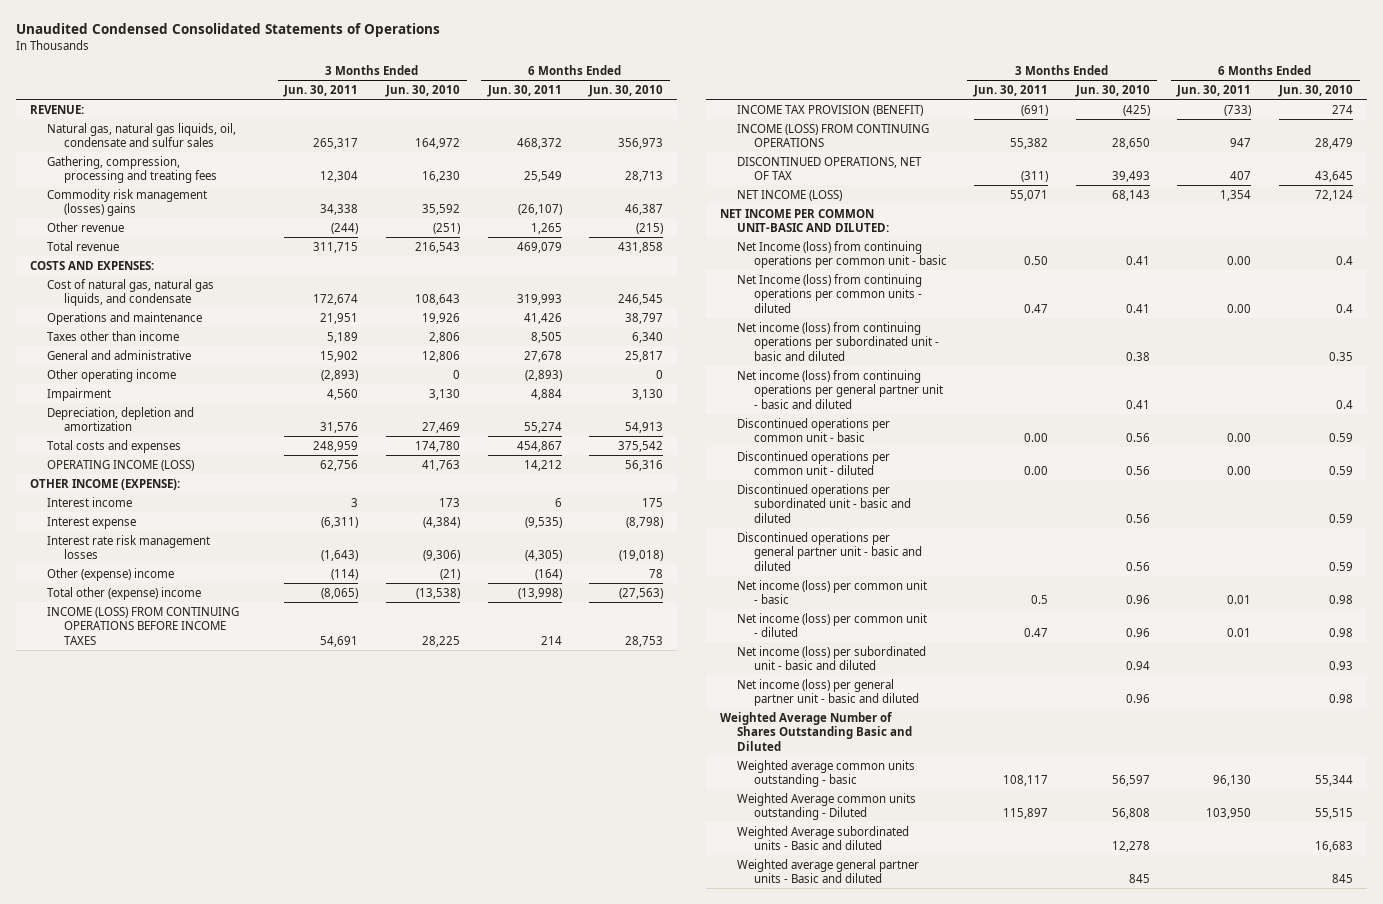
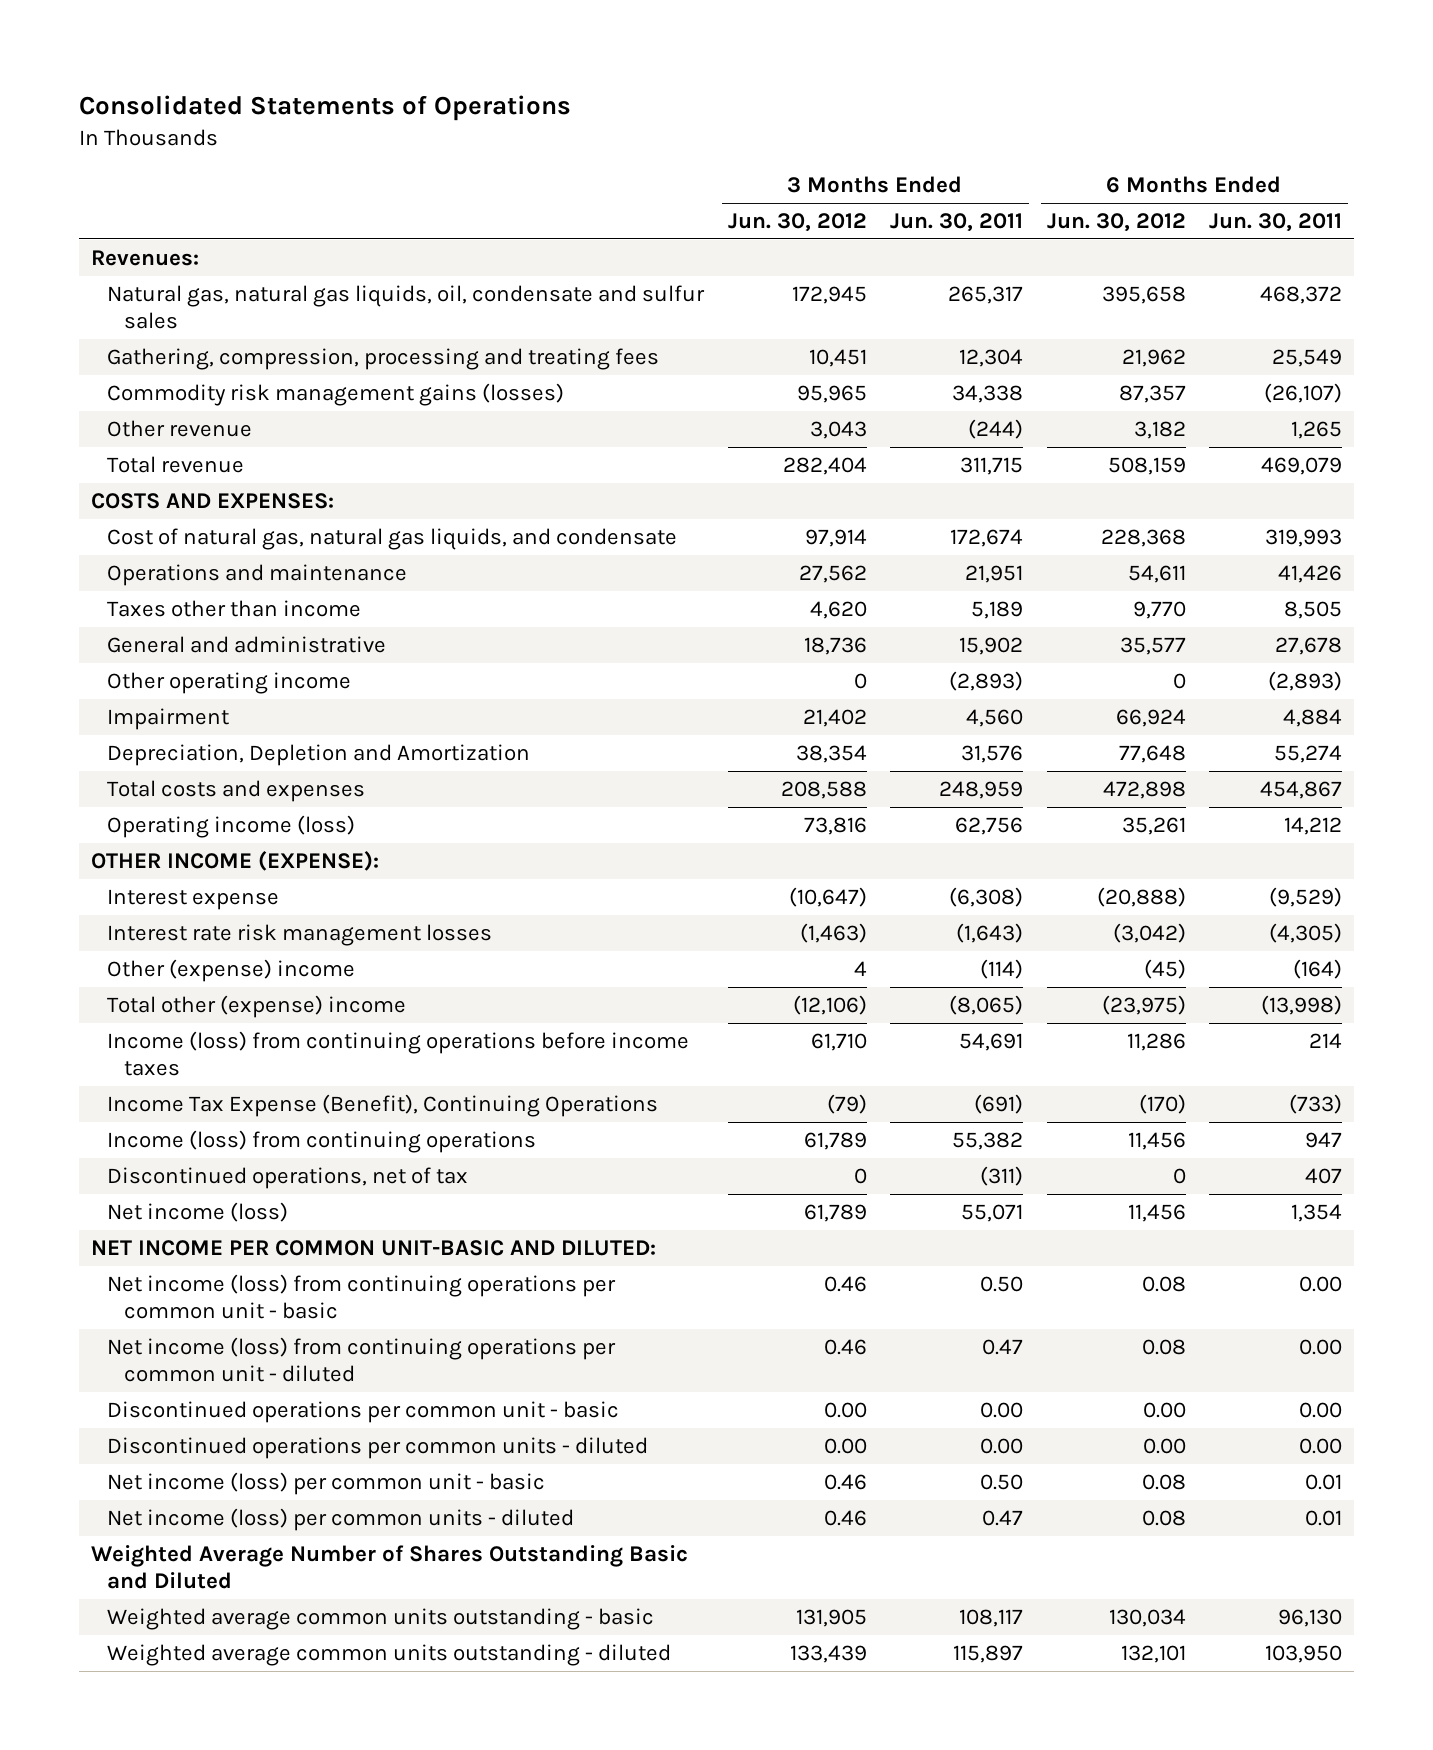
- Unaudited Condensed Consolidated Statements of Operations
+ Consolidated Statements of Operations
- | 3 Months Ended Jun. 30, 2011 | 3 Months Ended Jun. 30, 2010 | 6 Months Ended Jun. 30, 2011 | 6 Months Ended Jun. 30, 2010
+ | 3 Months Ended Jun. 30, 2012 | 3 Months Ended Jun. 30, 2011 | 6 Months Ended Jun. 30, 2012 | 6 Months Ended Jun. 30, 2011
- REVENUE:
+ Revenues:
- Commodity risk management (losses) gains | 34,338 | 35,592 | (26,107) | 46,387
+ Commodity risk management gains (losses) | 95,965 | 34,338 | 87,357 | (26,107)
- Depreciation, depletion and amortization | 31,576 | 27,469 | 55,274 | 54,913
+ Depreciation, Depletion and Amortization | 38,354 | 31,576 | 77,648 | 55,274
- OPERATING INCOME (LOSS) | 62,756 | 41,763 | 14,212 | 56,316
+ Operating income (loss) | 73,816 | 62,756 | 35,261 | 14,212
- Interest income | 3 | 173 | 6 | 175
- Interest expense | (6,311) | (4,384) | (9,535) | (8,798)
+ Interest expense | (10,647) | (6,308) | (20,888) | (9,529)
- INCOME (LOSS) FROM CONTINUING OPERATIONS BEFORE INCOME TAXES | 54,691 | 28,225 | 214 | 28,753
- INCOME TAX PROVISION (BENEFIT) | (691) | (425) | (733) | 274
- INCOME (LOSS) FROM CONTINUING OPERATIONS | 55,382 | 28,650 | 947 | 28,479
- DISCONTINUED OPERATIONS, NET OF TAX | (311) | 39,493 | 407 | 43,645
- NET INCOME (LOSS) | 55,071 | 68,143 | 1,354 | 72,124
+ Income (loss) from continuing operations before income taxes | 61,710 | 54,691 | 11,286 | 214
+ Income Tax Expense (Benefit), Continuing Operations | (79) | (691) | (170) | (733)
+ Income (loss) from continuing operations | 61,789 | 55,382 | 11,456 | 947
+ Discontinued operations, net of tax | 0 | (311) | 0 | 407
+ Net income (loss) | 61,789 | 55,071 | 11,456 | 1,354
- Net Income (loss) from continuing operations per common unit - basic | 0.50 | 0.41 | 0.00 | 0.4
- Net Income (loss) from continuing operations per common units - diluted | 0.47 | 0.41 | 0.00 | 0.4
- Net income (loss) from continuing operations per subordinated unit - basic and diluted | | 0.38 | | 0.35
- Net income (loss) from continuing operations per general partner unit - basic and diluted | | 0.41 | | 0.4
+ Net income (loss) from continuing operations per common unit - basic | 0.46 | 0.50 | 0.08 | 0.00
+ Net income (loss) from continuing operations per common unit - diluted | 0.46 | 0.47 | 0.08 | 0.00
- Discontinued operations per common unit - diluted | 0.00 | 0.56 | 0.00 | 0.59
- Discontinued operations per subordinated unit - basic and diluted | | 0.56 | | 0.59
- Discontinued operations per general partner unit - basic and diluted | | 0.56 | | 0.59
- Net income (loss) per common unit - basic | 0.5 | 0.96 | 0.01 | 0.98
- Net income (loss) per common unit - diluted | 0.47 | 0.96 | 0.01 | 0.98
- Net income (loss) per subordinated unit - basic and diluted | | 0.94 | | 0.93
- Net income (loss) per general partner unit - basic and diluted | | 0.96 | | 0.98
+ Discontinued operations per common units - diluted | 0.00 | 0.00 | 0.00 | 0.00
+ Net income (loss) per common unit - basic | 0.46 | 0.50 | 0.08 | 0.01
+ Net income (loss) per common units - diluted | 0.46 | 0.47 | 0.08 | 0.01
- Weighted Average common units outstanding - Diluted | 115,897 | 56,808 | 103,950 | 55,515
- Weighted Average subordinated units - Basic and diluted | | 12,278 | | 16,683
- Weighted average general partner units - Basic and diluted | | 845 | | 845
+ Weighted average common units outstanding - diluted | 133,439 | 115,897 | 132,101 | 103,950

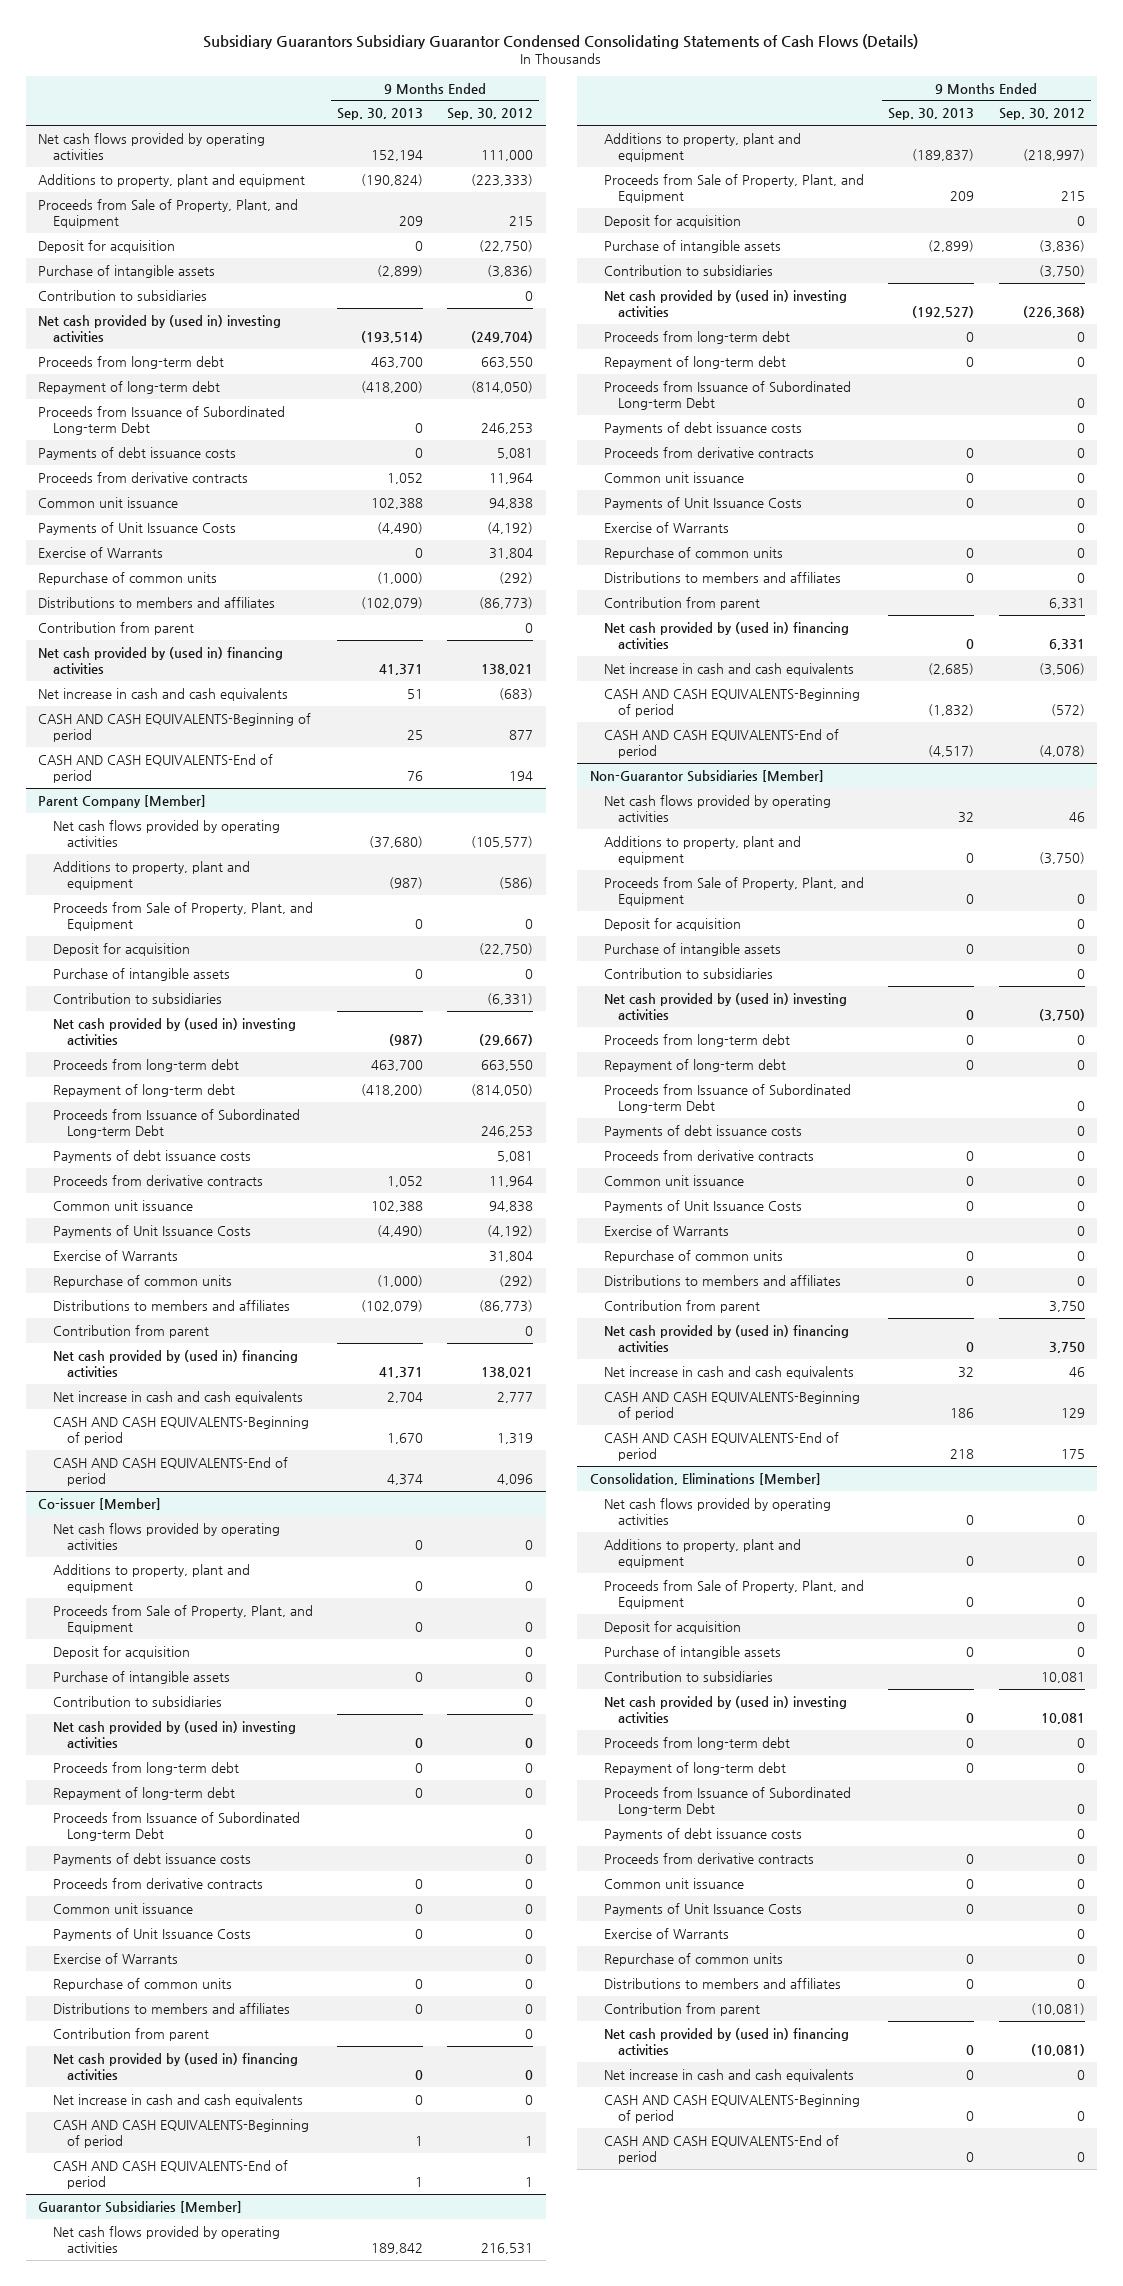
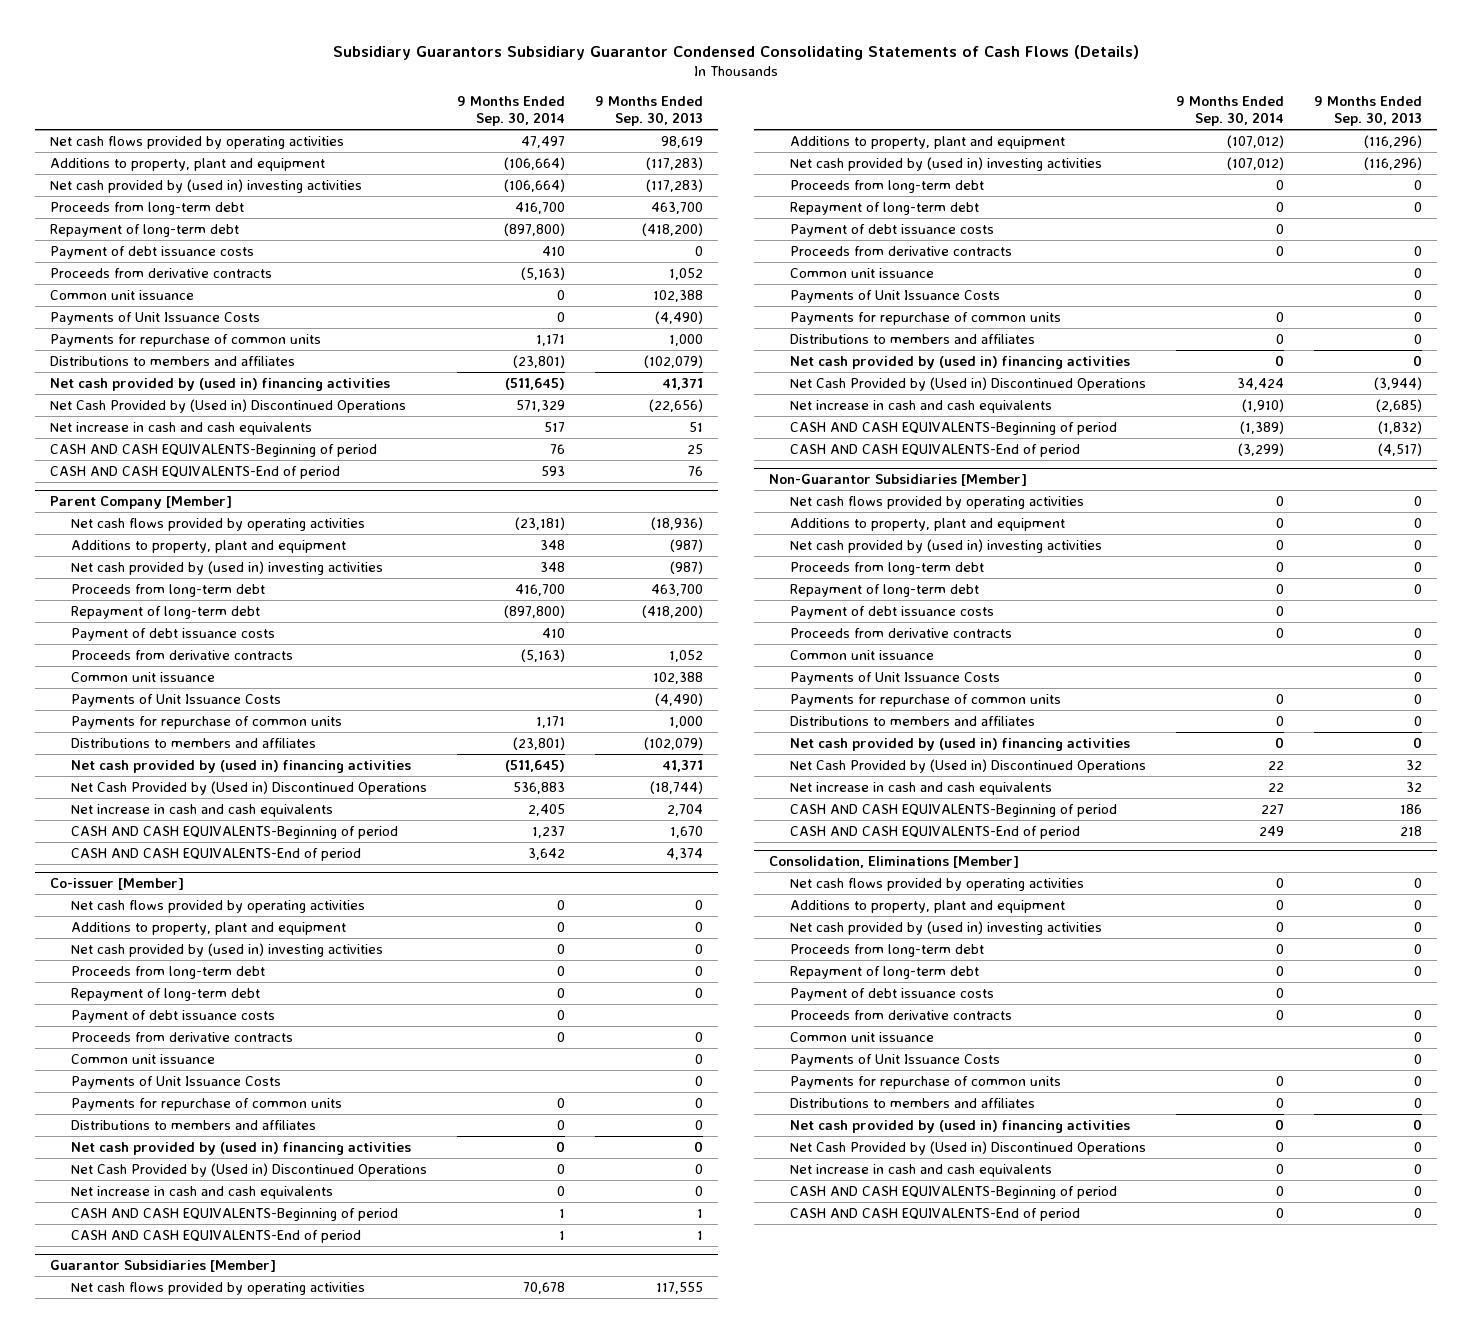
- | 9 Months Ended Sep. 30, 2013 | 9 Months Ended Sep. 30, 2012
+ | 9 Months Ended Sep. 30, 2014 | 9 Months Ended Sep. 30, 2013
- Net cash flows provided by operating activities | 152,194 | 111,000
- Additions to property, plant and equipment | (190,824) | (223,333)
- Proceeds from Sale of Property, Plant, and Equipment | 209 | 215
- Deposit for acquisition | 0 | (22,750)
- Purchase of intangible assets | (2,899) | (3,836)
- Contribution to subsidiaries | | 0
- Net cash provided by (used in) investing activities | (193,514) | (249,704)
+ Net cash flows provided by operating activities | 47,497 | 98,619
+ Additions to property, plant and equipment | (106,664) | (117,283)
+ Net cash provided by (used in) investing activities | (106,664) | (117,283)
- Proceeds from Issuance of Subordinated Long-term Debt | 0 | 246,253
- Payments of debt issuance costs | 0 | 5,081
+ Payment of debt issuance costs | 410 | 0
- Exercise of Warrants | 0 | 31,804
- Repurchase of common units | (1,000) | (292)
+ Payments for repurchase of common units | 1,171 | 1,000
- Contribution from parent | | 0
+ Net Cash Provided by (Used in) Discontinued Operations | 571,329 | (22,656)
@ Parent Company [Member]
- Net cash flows provided by operating activities | (37,680) | (105,577)
+ Net cash flows provided by operating activities | (23,181) | (18,936)
- Proceeds from Sale of Property, Plant, and Equipment | 0 | 0
- Deposit for acquisition | | (22,750)
- Purchase of intangible assets | 0 | 0
- Contribution to subsidiaries | | (6,331)
- Proceeds from Issuance of Subordinated Long-term Debt | | 246,253
- Payments of debt issuance costs | | 5,081
+ Payment of debt issuance costs | 410 |
- Exercise of Warrants | | 31,804
- Repurchase of common units | (1,000) | (292)
+ Payments for repurchase of common units | 1,171 | 1,000
- Contribution from parent | | 0
+ Net Cash Provided by (Used in) Discontinued Operations | 536,883 | (18,744)
@ Co-issuer [Member]
- Proceeds from Sale of Property, Plant, and Equipment | 0 | 0
- Deposit for acquisition | | 0
- Purchase of intangible assets | 0 | 0
- Contribution to subsidiaries | | 0
- Proceeds from Issuance of Subordinated Long-term Debt | | 0
- Payments of debt issuance costs | | 0
+ Payment of debt issuance costs | 0 |
- Exercise of Warrants | | 0
- Repurchase of common units | 0 | 0
+ Payments for repurchase of common units | 0 | 0
- Contribution from parent | | 0
+ Net Cash Provided by (Used in) Discontinued Operations | 0 | 0
@ Guarantor Subsidiaries [Member]
- Net cash flows provided by operating activities | 189,842 | 216,531
- Additions to property, plant and equipment | (189,837) | (218,997)
- Proceeds from Sale of Property, Plant, and Equipment | 209 | 215
- Deposit for acquisition | | 0
- Purchase of intangible assets | (2,899) | (3,836)
- Contribution to subsidiaries | | (3,750)
- Net cash provided by (used in) investing activities | (192,527) | (226,368)
+ Net cash flows provided by operating activities | 70,678 | 117,555
+ Additions to property, plant and equipment | (107,012) | (116,296)
+ Net cash provided by (used in) investing activities | (107,012) | (116,296)
- Proceeds from Issuance of Subordinated Long-term Debt | | 0
- Payments of debt issuance costs | | 0
+ Payment of debt issuance costs | 0 |
- Exercise of Warrants | | 0
- Repurchase of common units | 0 | 0
+ Payments for repurchase of common units | 0 | 0
- Contribution from parent | | 6,331
+ Net Cash Provided by (Used in) Discontinued Operations | 34,424 | (3,944)
@ Non-Guarantor Subsidiaries [Member]
- Net cash flows provided by operating activities | 32 | 46
+ Net cash flows provided by operating activities | 0 | 0
- Proceeds from Sale of Property, Plant, and Equipment | 0 | 0
- Deposit for acquisition | | 0
- Purchase of intangible assets | 0 | 0
- Contribution to subsidiaries | | 0
- Proceeds from Issuance of Subordinated Long-term Debt | | 0
- Payments of debt issuance costs | | 0
+ Payment of debt issuance costs | 0 |
- Exercise of Warrants | | 0
- Repurchase of common units | 0 | 0
+ Payments for repurchase of common units | 0 | 0
- Contribution from parent | | 3,750
+ Net Cash Provided by (Used in) Discontinued Operations | 22 | 32
@ Consolidation, Eliminations [Member]
- Proceeds from Sale of Property, Plant, and Equipment | 0 | 0
- Deposit for acquisition | | 0
- Purchase of intangible assets | 0 | 0
- Contribution to subsidiaries | | 10,081
- Proceeds from Issuance of Subordinated Long-term Debt | | 0
- Payments of debt issuance costs | | 0
+ Payment of debt issuance costs | 0 |
- Exercise of Warrants | | 0
- Repurchase of common units | 0 | 0
+ Payments for repurchase of common units | 0 | 0
- Contribution from parent | | (10,081)
+ Net Cash Provided by (Used in) Discontinued Operations | 0 | 0

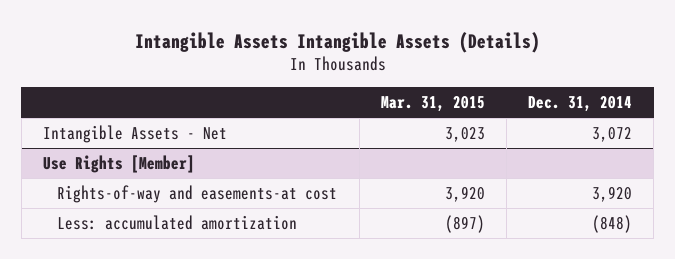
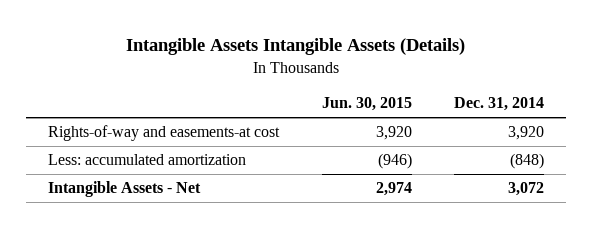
- | Mar. 31, 2015 | Dec. 31, 2014
+ | Jun. 30, 2015 | Dec. 31, 2014
- Use Rights [Member]
moved down: Intangible Assets - Net | 2,974 | 3,072

